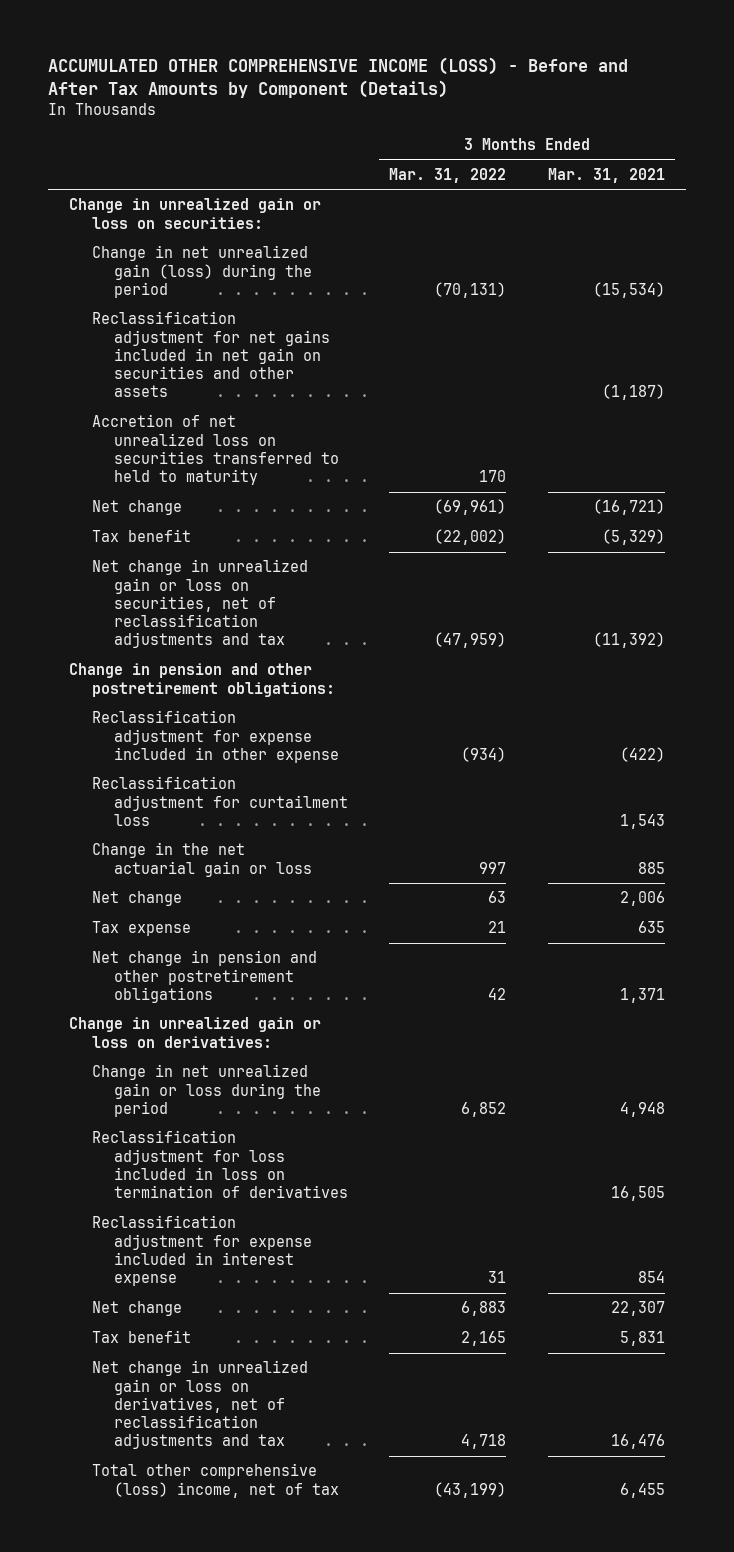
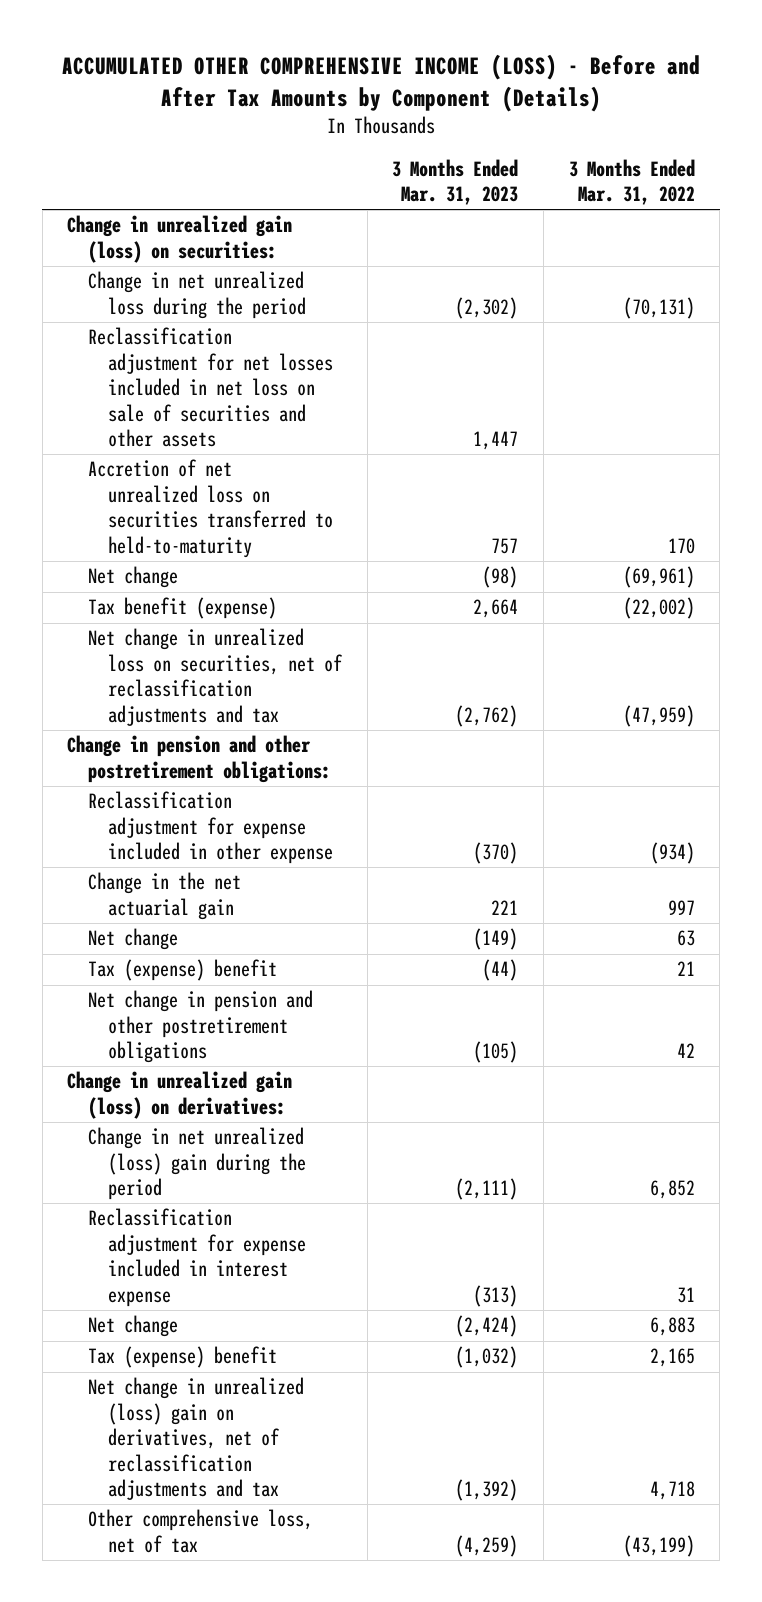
- | 3 Months Ended Mar. 31, 2022 | 3 Months Ended Mar. 31, 2021
+ | 3 Months Ended Mar. 31, 2023 | 3 Months Ended Mar. 31, 2022
- Change in unrealized gain or loss on securities:
- Change in net unrealized gain (loss) during the period | (70,131) | (15,534)
- Reclassification adjustment for net gains included in net gain on securities and other assets | | (1,187)
- Accretion of net unrealized loss on securities transferred to held to maturity | 170 |
+ Change in unrealized gain (loss) on securities:
+ Change in net unrealized loss during the period | (2,302) | (70,131)
+ Reclassification adjustment for net losses included in net loss on sale of securities and other assets | 1,447 |
+ Accretion of net unrealized loss on securities transferred to held-to-maturity | 757 | 170
- Tax benefit | (22,002) | (5,329)
- Net change in unrealized gain or loss on securities, net of reclassification adjustments and tax | (47,959) | (11,392)
+ Tax benefit (expense) | 2,664 | (22,002)
+ Net change in unrealized loss on securities, net of reclassification adjustments and tax | (2,762) | (47,959)
- Reclassification adjustment for curtailment loss | | 1,543
- Change in the net actuarial gain or loss | 997 | 885
+ Change in the net actuarial gain | 221 | 997
- Tax expense | 21 | 635
+ Tax (expense) benefit | (44) | 21
- Change in unrealized gain or loss on derivatives:
- Change in net unrealized gain or loss during the period | 6,852 | 4,948
- Reclassification adjustment for loss included in loss on termination of derivatives | | 16,505
+ Change in unrealized gain (loss) on derivatives:
+ Change in net unrealized (loss) gain during the period | (2,111) | 6,852
- Tax benefit | 2,165 | 5,831
- Net change in unrealized gain or loss on derivatives, net of reclassification adjustments and tax | 4,718 | 16,476
- Total other comprehensive (loss) income, net of tax | (43,199) | 6,455
+ Tax (expense) benefit | (1,032) | 2,165
+ Net change in unrealized (loss) gain on derivatives, net of reclassification adjustments and tax | (1,392) | 4,718
+ Other comprehensive loss, net of tax | (4,259) | (43,199)

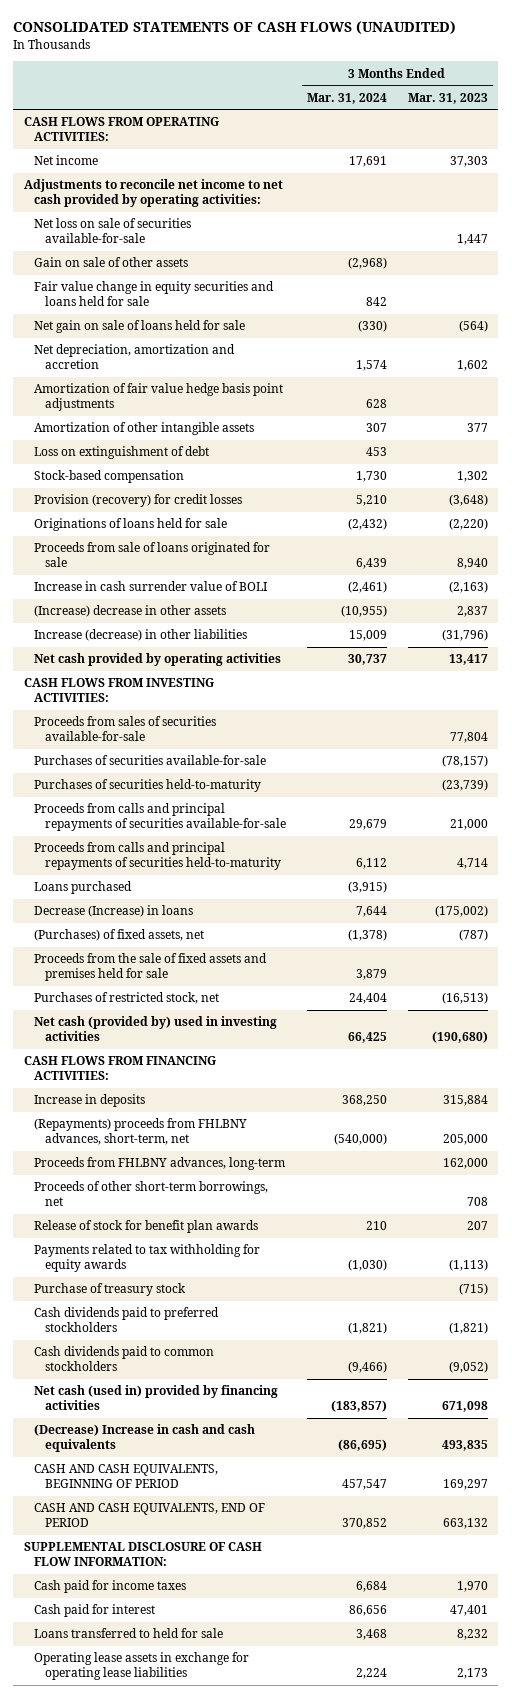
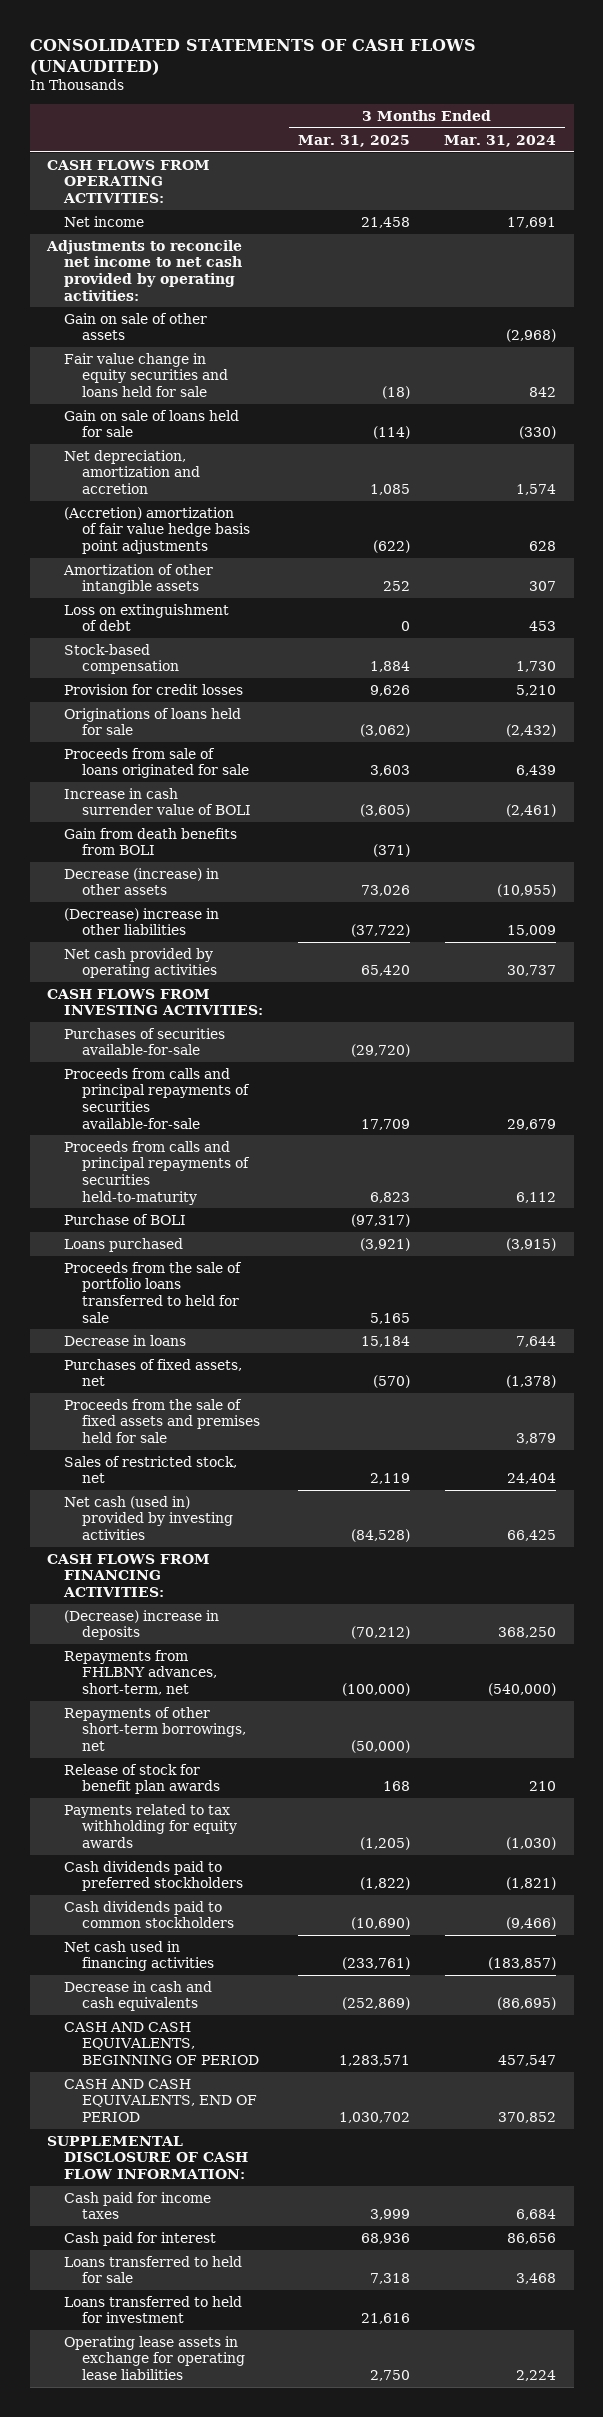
- | 3 Months Ended Mar. 31, 2024 | 3 Months Ended Mar. 31, 2023
+ | 3 Months Ended Mar. 31, 2025 | 3 Months Ended Mar. 31, 2024
- Net loss on sale of securities available-for-sale | | 1,447
- Net gain on sale of loans held for sale | (330) | (564)
+ Gain on sale of loans held for sale | (114) | (330)
- Amortization of fair value hedge basis point adjustments | 628 |
+ (Accretion) amortization of fair value hedge basis point adjustments | (622) | 628
- Provision (recovery) for credit losses | 5,210 | (3,648)
+ Provision for credit losses | 9,626 | 5,210
- (Increase) decrease in other assets | (10,955) | 2,837
- Increase (decrease) in other liabilities | 15,009 | (31,796)
+ Gain from death benefits from BOLI | (371) |
+ Decrease (increase) in other assets | 73,026 | (10,955)
+ (Decrease) increase in other liabilities | (37,722) | 15,009
- Proceeds from sales of securities available-for-sale | | 77,804
- Purchases of securities held-to-maturity | | (23,739)
+ Purchase of BOLI | (97,317) |
- Decrease (Increase) in loans | 7,644 | (175,002)
- (Purchases) of fixed assets, net | (1,378) | (787)
+ Proceeds from the sale of portfolio loans transferred to held for sale | 5,165 |
+ Decrease in loans | 15,184 | 7,644
+ Purchases of fixed assets, net | (570) | (1,378)
- Purchases of restricted stock, net | 24,404 | (16,513)
- Net cash (provided by) used in investing activities | 66,425 | (190,680)
+ Sales of restricted stock, net | 2,119 | 24,404
+ Net cash (used in) provided by investing activities | (84,528) | 66,425
- Increase in deposits | 368,250 | 315,884
- (Repayments) proceeds from FHLBNY advances, short-term, net | (540,000) | 205,000
- Proceeds from FHLBNY advances, long-term | | 162,000
- Proceeds of other short-term borrowings, net | | 708
+ (Decrease) increase in deposits | (70,212) | 368,250
+ Repayments from FHLBNY advances, short-term, net | (100,000) | (540,000)
+ Repayments of other short-term borrowings, net | (50,000) |
- Purchase of treasury stock | | (715)
- Net cash (used in) provided by financing activities | (183,857) | 671,098
- (Decrease) Increase in cash and cash equivalents | (86,695) | 493,835
+ Net cash used in financing activities | (233,761) | (183,857)
+ Decrease in cash and cash equivalents | (252,869) | (86,695)
+ Loans transferred to held for investment | 21,616 |

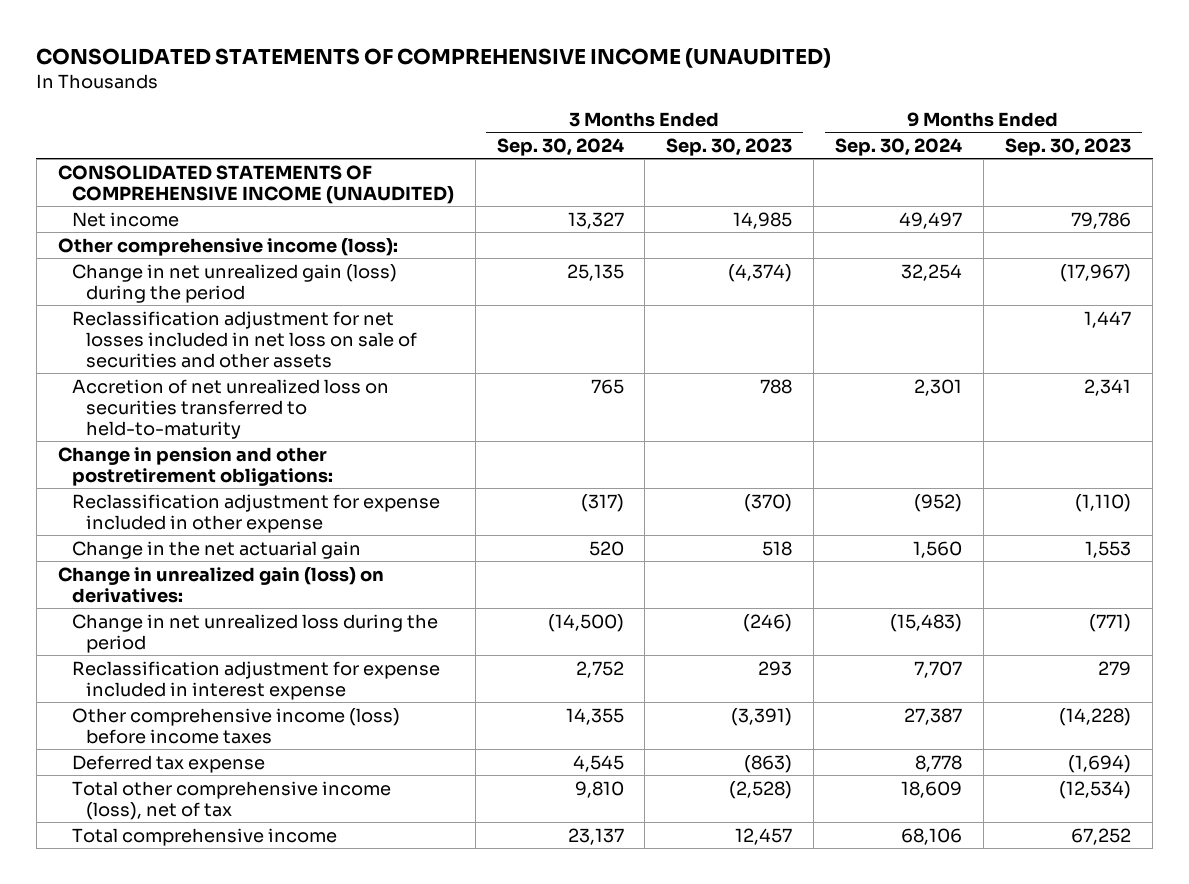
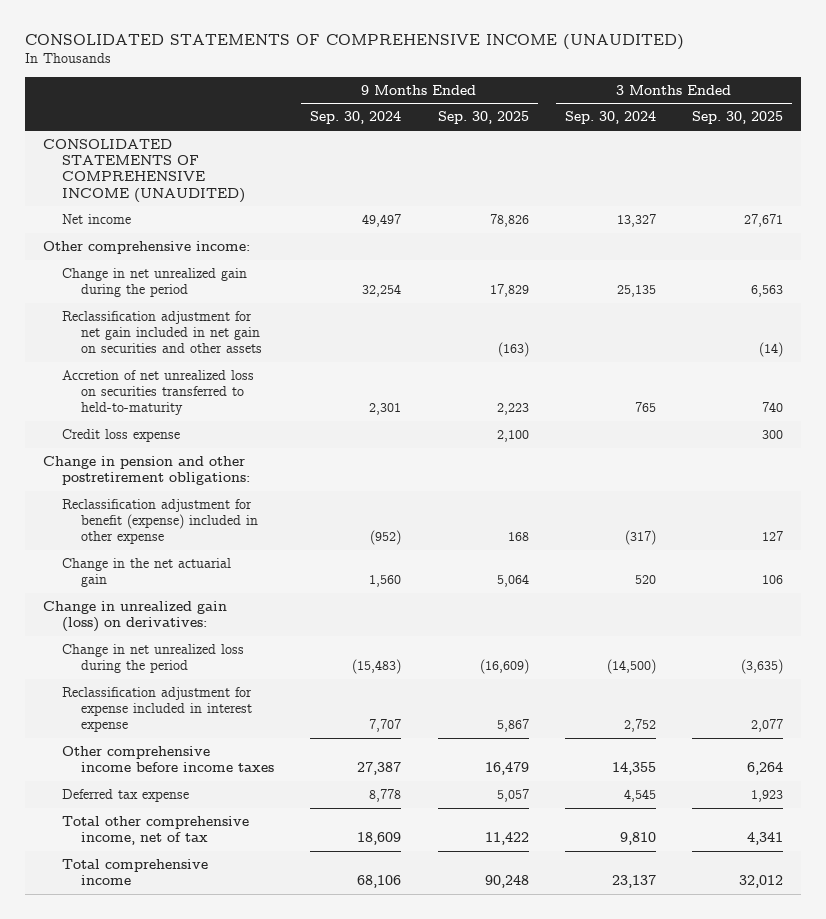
- | 3 Months Ended Sep. 30, 2024 | 3 Months Ended Sep. 30, 2023 | 9 Months Ended Sep. 30, 2024 | 9 Months Ended Sep. 30, 2023
+ | 9 Months Ended Sep. 30, 2024 | 9 Months Ended Sep. 30, 2025 | 3 Months Ended Sep. 30, 2024 | 3 Months Ended Sep. 30, 2025
- Other comprehensive income (loss):
- Change in net unrealized gain (loss) during the period | 25,135 | (4,374) | 32,254 | (17,967)
- Reclassification adjustment for net losses included in net loss on sale of securities and other assets | | | | 1,447
+ Other comprehensive income:
+ Change in net unrealized gain during the period | 32,254 | 17,829 | 25,135 | 6,563
+ Reclassification adjustment for net gain included in net gain on securities and other assets | | (163) | | (14)
+ Credit loss expense | | 2,100 | | 300
- Reclassification adjustment for expense included in other expense | (317) | (370) | (952) | (1,110)
+ Reclassification adjustment for benefit (expense) included in other expense | (952) | 168 | (317) | 127
- Other comprehensive income (loss) before income taxes | 14,355 | (3,391) | 27,387 | (14,228)
+ Other comprehensive income before income taxes | 27,387 | 16,479 | 14,355 | 6,264
- Total other comprehensive income (loss), net of tax | 9,810 | (2,528) | 18,609 | (12,534)
+ Total other comprehensive income, net of tax | 18,609 | 11,422 | 9,810 | 4,341

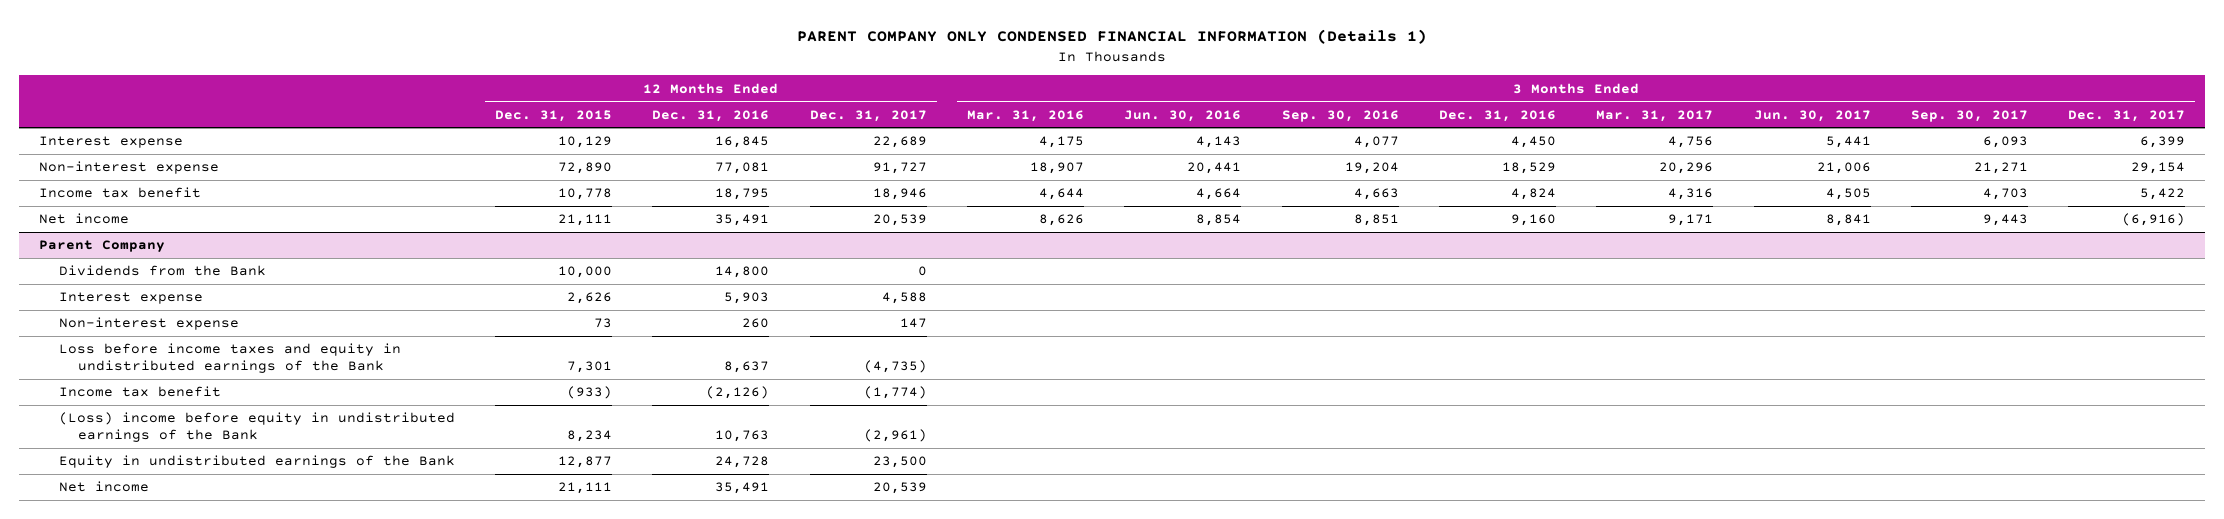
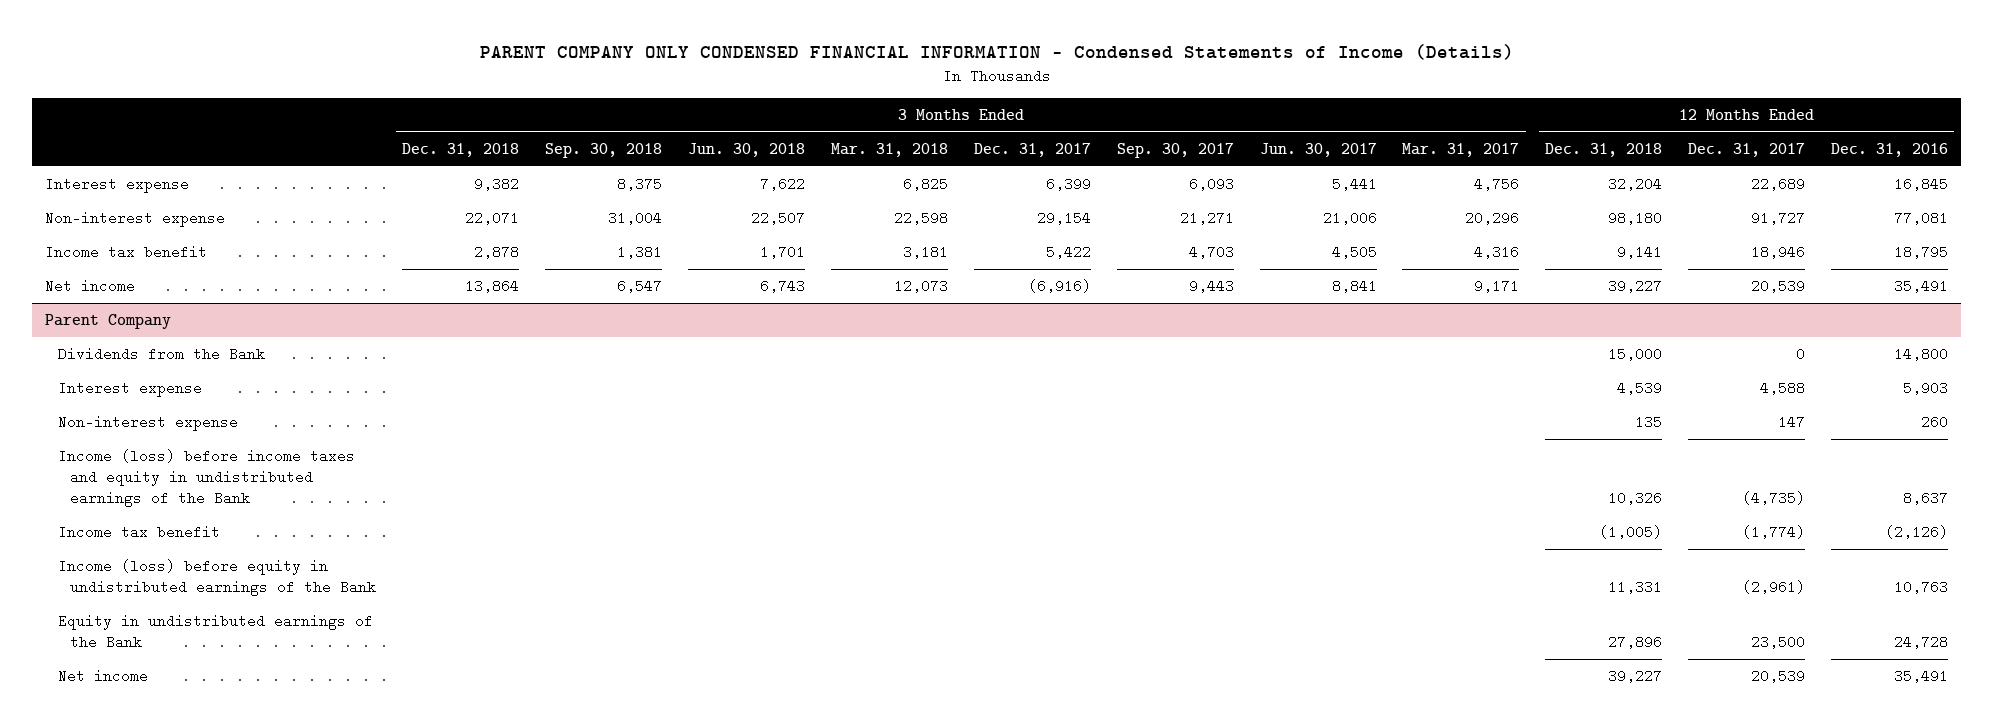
- PARENT COMPANY ONLY CONDENSED FINANCIAL INFORMATION (Details 1)
+ PARENT COMPANY ONLY CONDENSED FINANCIAL INFORMATION - Condensed Statements of Income (Details)
- | 12 Months Ended Dec. 31, 2015 | 12 Months Ended Dec. 31, 2016 | 12 Months Ended Dec. 31, 2017 | 3 Months Ended Mar. 31, 2016 | 3 Months Ended Jun. 30, 2016 | 3 Months Ended Sep. 30, 2016 | 3 Months Ended Dec. 31, 2016 | 3 Months Ended Mar. 31, 2017 | 3 Months Ended Jun. 30, 2017 | 3 Months Ended Sep. 30, 2017 | 3 Months Ended Dec. 31, 2017
+ | 3 Months Ended Dec. 31, 2018 | 3 Months Ended Sep. 30, 2018 | 3 Months Ended Jun. 30, 2018 | 3 Months Ended Mar. 31, 2018 | 3 Months Ended Dec. 31, 2017 | 3 Months Ended Sep. 30, 2017 | 3 Months Ended Jun. 30, 2017 | 3 Months Ended Mar. 31, 2017 | 12 Months Ended Dec. 31, 2018 | 12 Months Ended Dec. 31, 2017 | 12 Months Ended Dec. 31, 2016
@ Parent Company
- Loss before income taxes and equity in undistributed earnings of the Bank | 7,301 | 8,637 | (4,735) | | | | | | | |
+ Income (loss) before income taxes and equity in undistributed earnings of the Bank | | | | | | | | | 10,326 | (4,735) | 8,637
- (Loss) income before equity in undistributed earnings of the Bank | 8,234 | 10,763 | (2,961) | | | | | | | |
+ Income (loss) before equity in undistributed earnings of the Bank | | | | | | | | | 11,331 | (2,961) | 10,763

